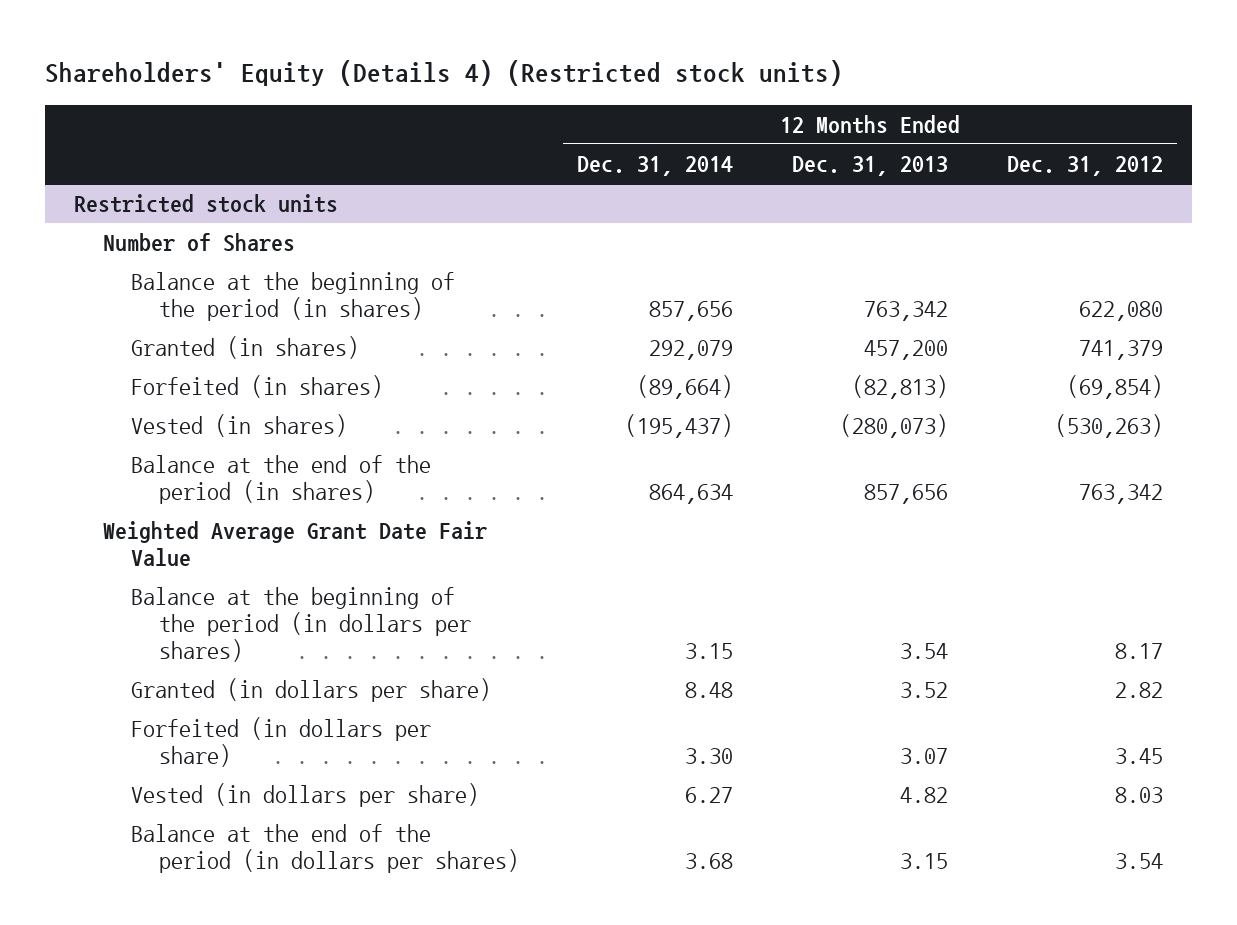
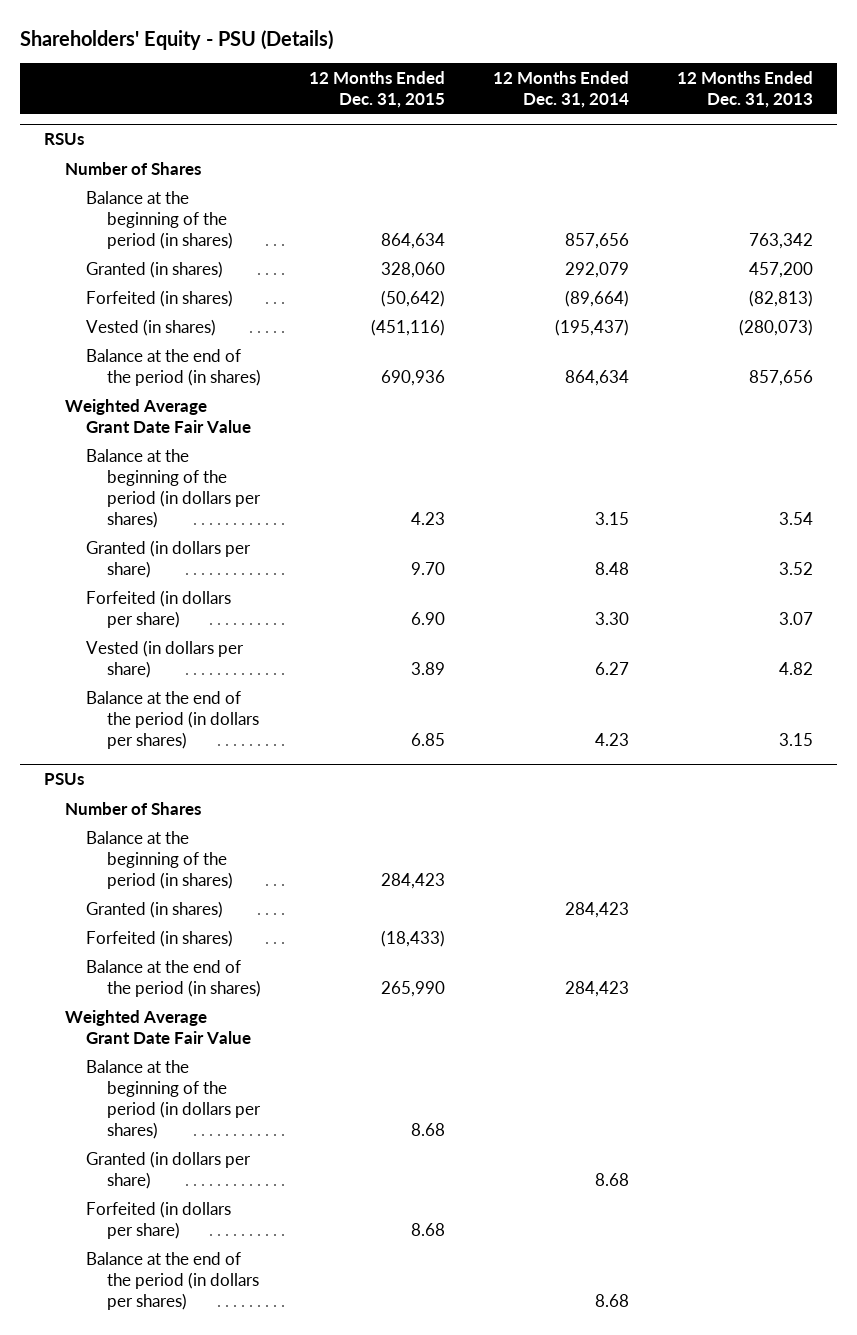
- Shareholders' Equity (Details 4) (Restricted stock units)
+ Shareholders' Equity - PSU (Details)
- | 12 Months Ended Dec. 31, 2014 | 12 Months Ended Dec. 31, 2013 | 12 Months Ended Dec. 31, 2012
+ | 12 Months Ended Dec. 31, 2015 | 12 Months Ended Dec. 31, 2014 | 12 Months Ended Dec. 31, 2013
- Restricted stock units
+ RSUs
- Balance at the end of the period (in dollars per shares) | 3.68 | 3.15 | 3.54
+ Balance at the end of the period (in dollars per shares) | 6.85 | 4.23 | 3.15
+ PSUs
+ Number of Shares
+ Balance at the beginning of the period (in shares) | 284,423 | |
+ Granted (in shares) | | 284,423 |
+ Forfeited (in shares) | (18,433) | |
+ Balance at the end of the period (in shares) | 265,990 | 284,423 |
+ Weighted Average Grant Date Fair Value
+ Balance at the beginning of the period (in dollars per shares) | 8.68 | |
+ Granted (in dollars per share) | | 8.68 |
+ Forfeited (in dollars per share) | 8.68 | |
+ Balance at the end of the period (in dollars per shares) | | 8.68 |

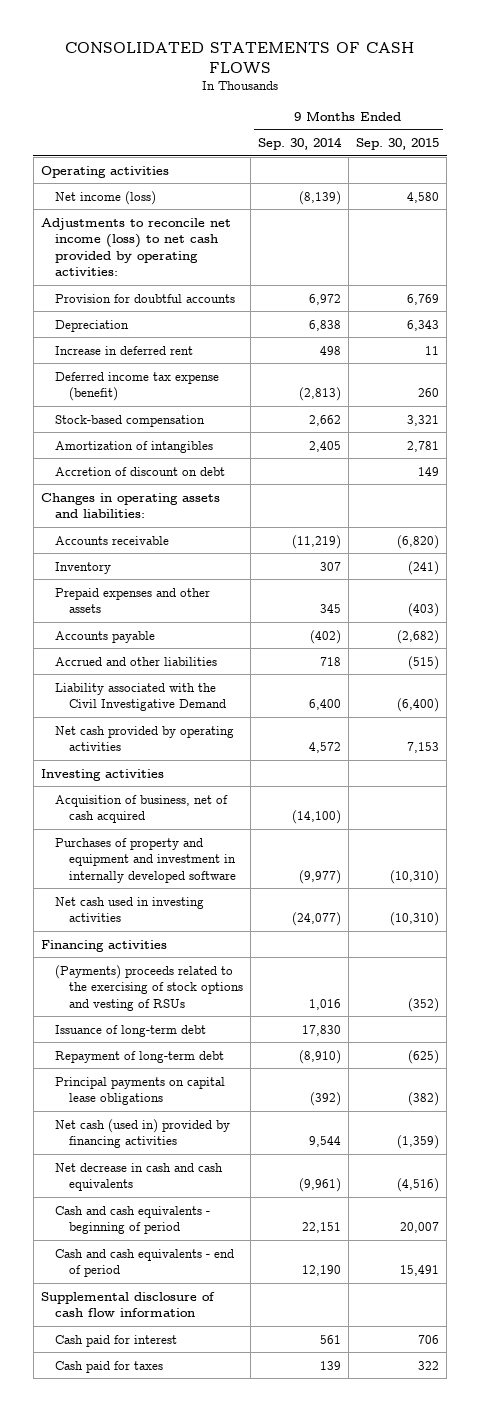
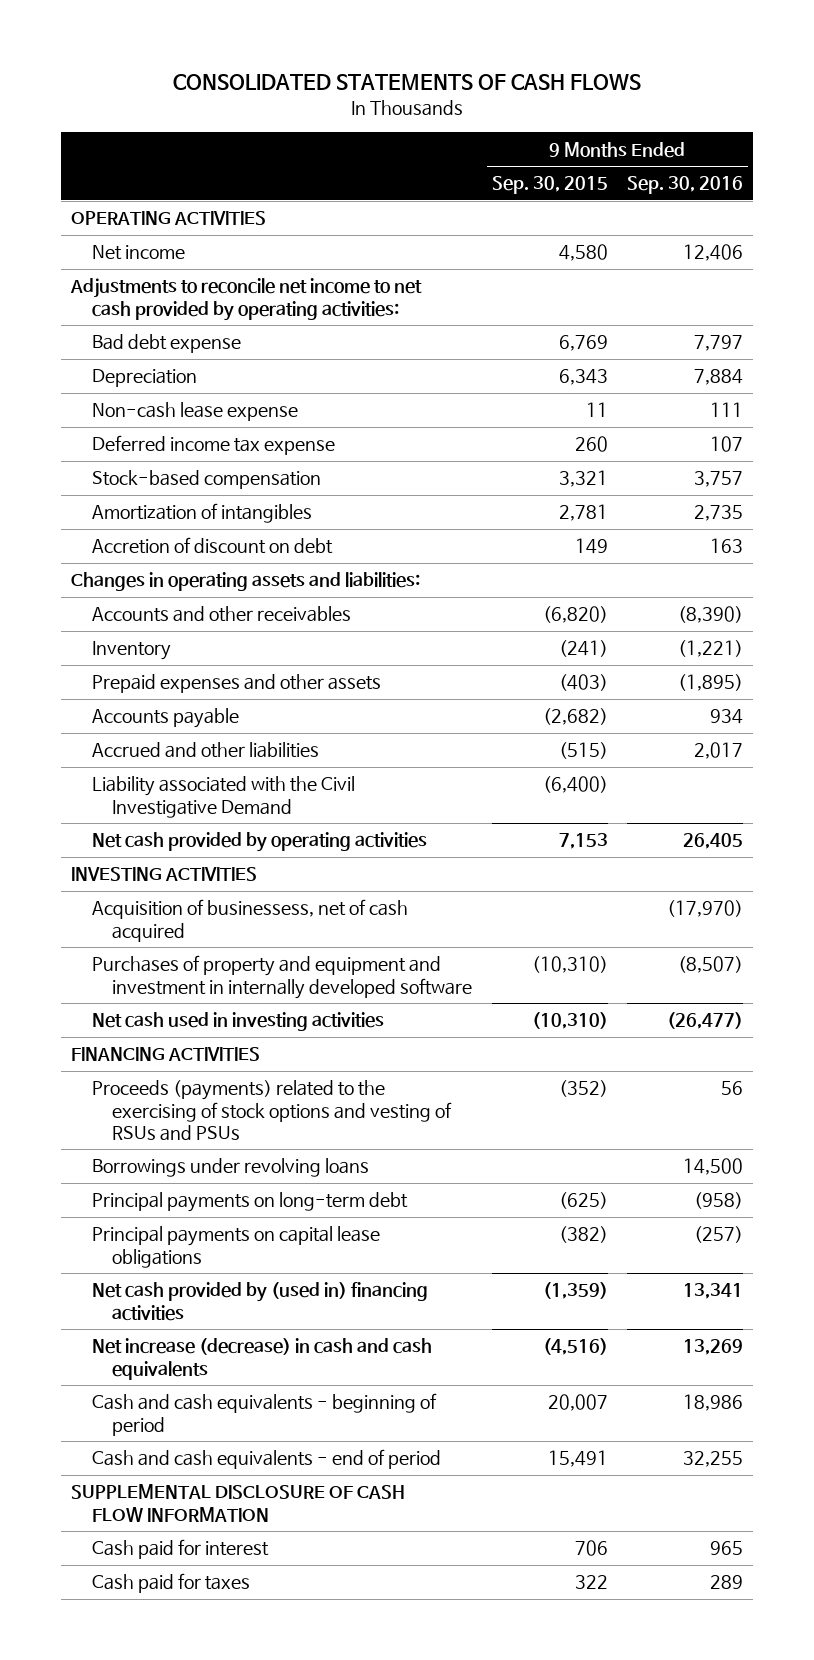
- | 9 Months Ended Sep. 30, 2014 | 9 Months Ended Sep. 30, 2015
+ | 9 Months Ended Sep. 30, 2015 | 9 Months Ended Sep. 30, 2016
- Operating activities
- Net income (loss) | (8,139) | 4,580
- Adjustments to reconcile net income (loss) to net cash provided by operating activities:
- Provision for doubtful accounts | 6,972 | 6,769
+ OPERATING ACTIVITIES
+ Net income | 4,580 | 12,406
+ Adjustments to reconcile net income to net cash provided by operating activities:
+ Bad debt expense | 6,769 | 7,797
- Increase in deferred rent | 498 | 11
- Deferred income tax expense (benefit) | (2,813) | 260
+ Non-cash lease expense | 11 | 111
+ Deferred income tax expense | 260 | 107
- Accounts receivable | (11,219) | (6,820)
+ Accounts and other receivables | (6,820) | (8,390)
- Investing activities
- Acquisition of business, net of cash acquired | (14,100) |
+ INVESTING ACTIVITIES
+ Acquisition of businessess, net of cash acquired | | (17,970)
- Financing activities
- (Payments) proceeds related to the exercising of stock options and vesting of RSUs | 1,016 | (352)
- Issuance of long-term debt | 17,830 |
- Repayment of long-term debt | (8,910) | (625)
+ FINANCING ACTIVITIES
+ Proceeds (payments) related to the exercising of stock options and vesting of RSUs and PSUs | (352) | 56
+ Borrowings under revolving loans | | 14,500
+ Principal payments on long-term debt | (625) | (958)
- Net cash (used in) provided by financing activities | 9,544 | (1,359)
- Net decrease in cash and cash equivalents | (9,961) | (4,516)
+ Net cash provided by (used in) financing activities | (1,359) | 13,341
+ Net increase (decrease) in cash and cash equivalents | (4,516) | 13,269
- Supplemental disclosure of cash flow information
+ SUPPLEMENTAL DISCLOSURE OF CASH FLOW INFORMATION

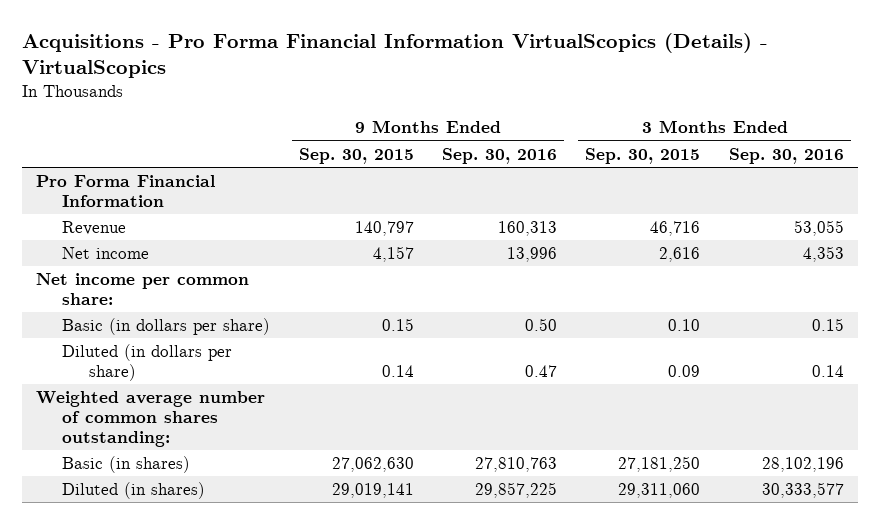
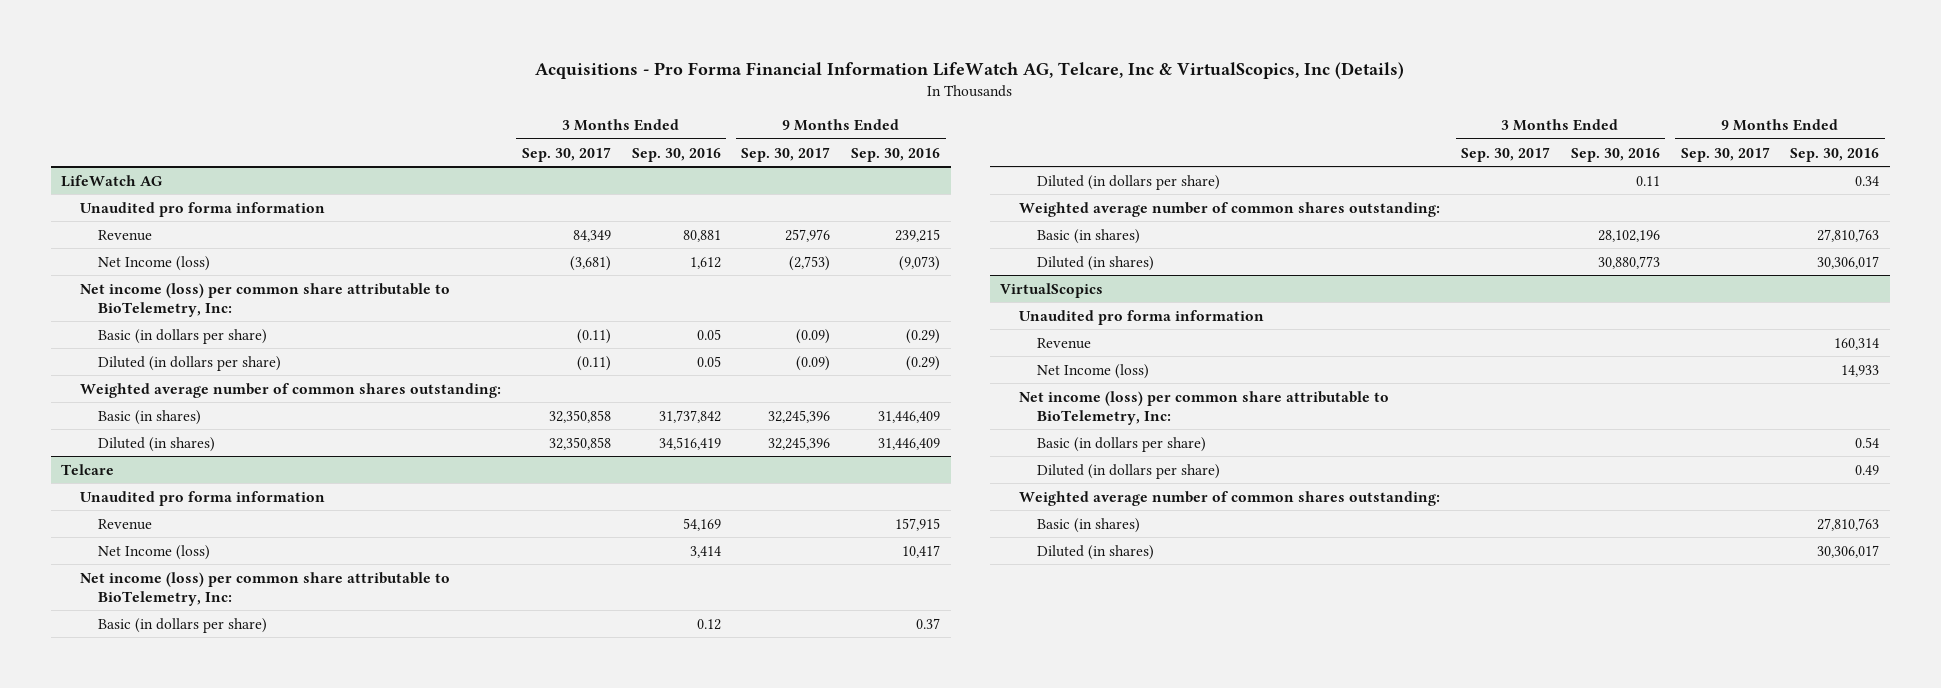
- Acquisitions - Pro Forma Financial Information VirtualScopics (Details) - VirtualScopics
+ Acquisitions - Pro Forma Financial Information LifeWatch AG, Telcare, Inc & VirtualScopics, Inc (Details)
- | 9 Months Ended Sep. 30, 2015 | 9 Months Ended Sep. 30, 2016 | 3 Months Ended Sep. 30, 2015 | 3 Months Ended Sep. 30, 2016
+ | 3 Months Ended Sep. 30, 2017 | 3 Months Ended Sep. 30, 2016 | 9 Months Ended Sep. 30, 2017 | 9 Months Ended Sep. 30, 2016
- Pro Forma Financial Information
- Revenue | 140,797 | 160,313 | 46,716 | 53,055
- Net income | 4,157 | 13,996 | 2,616 | 4,353
- Net income per common share:
- Basic (in dollars per share) | 0.15 | 0.50 | 0.10 | 0.15
- Diluted (in dollars per share) | 0.14 | 0.47 | 0.09 | 0.14
+ LifeWatch AG
+ Unaudited pro forma information
+ Revenue | 84,349 | 80,881 | 257,976 | 239,215
+ Net Income (loss) | (3,681) | 1,612 | (2,753) | (9,073)
+ Net income (loss) per common share attributable to BioTelemetry, Inc:
+ Basic (in dollars per share) | (0.11) | 0.05 | (0.09) | (0.29)
+ Diluted (in dollars per share) | (0.11) | 0.05 | (0.09) | (0.29)
+ Basic (in shares) | 32,350,858 | 31,737,842 | 32,245,396 | 31,446,409
+ Diluted (in shares) | 32,350,858 | 34,516,419 | 32,245,396 | 31,446,409
+ Telcare
+ Unaudited pro forma information
+ Revenue | | 54,169 | | 157,915
+ Net Income (loss) | | 3,414 | | 10,417
+ Net income (loss) per common share attributable to BioTelemetry, Inc:
+ Basic (in dollars per share) | | 0.12 | | 0.37
+ Diluted (in dollars per share) | | 0.11 | | 0.34
+ Weighted average number of common shares outstanding:
- Diluted (in shares) | 29,019,141 | 29,857,225 | 29,311,060 | 30,333,577
+ Diluted (in shares) | | 30,880,773 | | 30,306,017
+ VirtualScopics
+ Unaudited pro forma information
+ Revenue | | | | 160,314
+ Net Income (loss) | | | | 14,933
+ Net income (loss) per common share attributable to BioTelemetry, Inc:
+ Basic (in dollars per share) | | | | 0.54
+ Diluted (in dollars per share) | | | | 0.49
+ Weighted average number of common shares outstanding:
+ Basic (in shares) | | | | 27,810,763
+ Diluted (in shares) | | | | 30,306,017

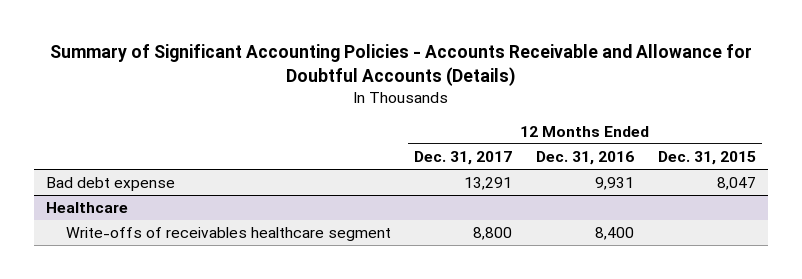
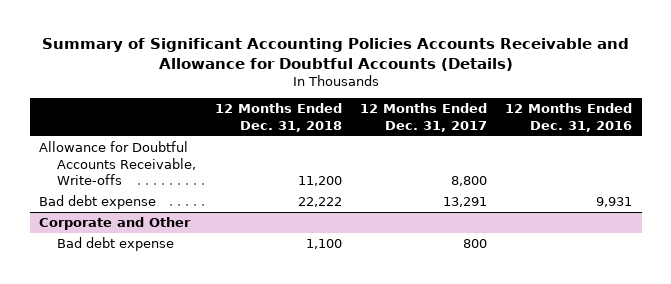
- Summary of Significant Accounting Policies - Accounts Receivable and Allowance for Doubtful Accounts (Details)
+ Summary of Significant Accounting Policies Accounts Receivable and Allowance for Doubtful Accounts (Details)
- | 12 Months Ended Dec. 31, 2017 | 12 Months Ended Dec. 31, 2016 | 12 Months Ended Dec. 31, 2015
+ | 12 Months Ended Dec. 31, 2018 | 12 Months Ended Dec. 31, 2017 | 12 Months Ended Dec. 31, 2016
+ Allowance for Doubtful Accounts Receivable, Write-offs | 11,200 | 8,800 |
- Healthcare
- Write-offs of receivables healthcare segment | 8,800 | 8,400 |
+ Corporate and Other
+ Bad debt expense | 1,100 | 800 |

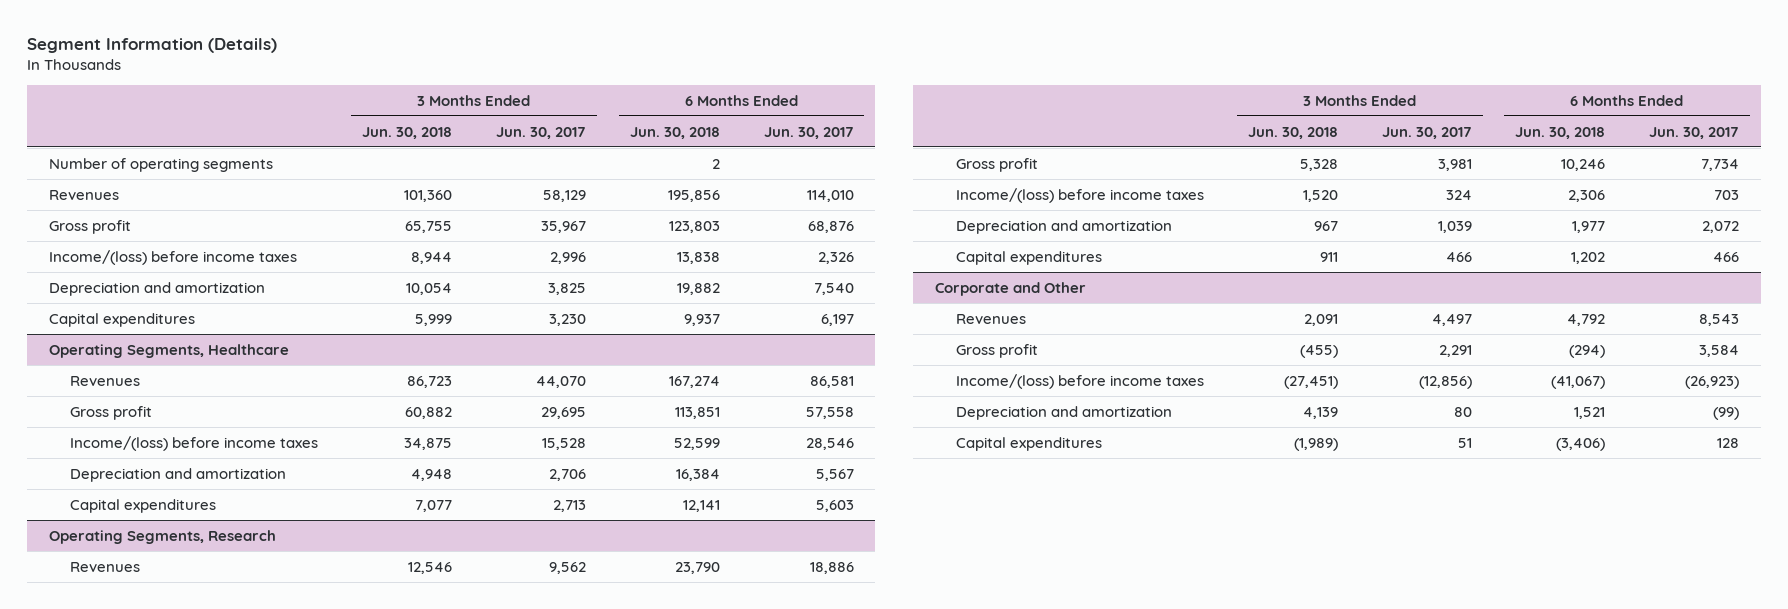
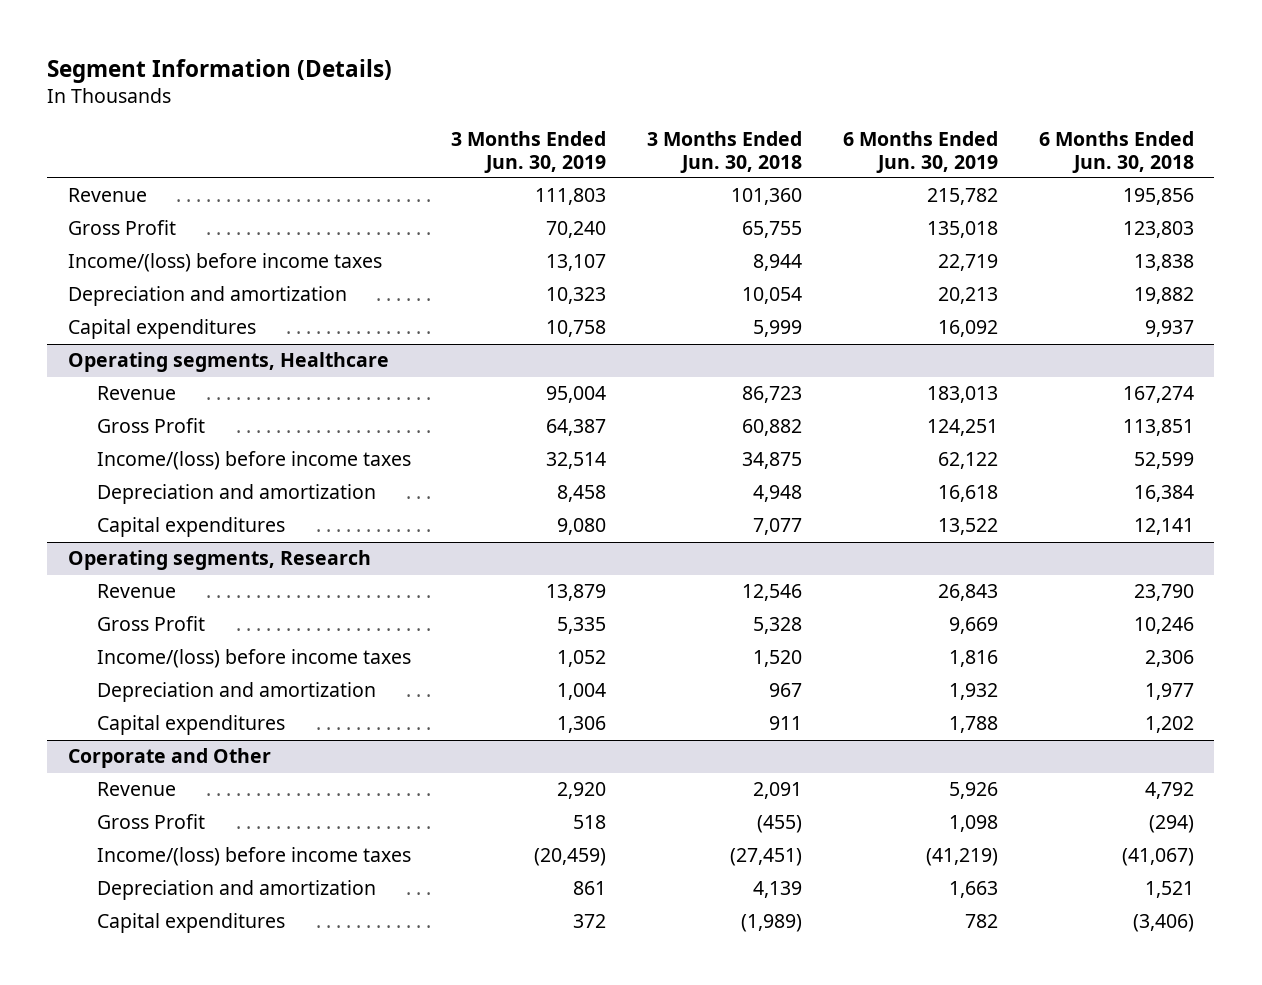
- | 3 Months Ended Jun. 30, 2018 | 3 Months Ended Jun. 30, 2017 | 6 Months Ended Jun. 30, 2018 | 6 Months Ended Jun. 30, 2017
+ | 3 Months Ended Jun. 30, 2019 | 3 Months Ended Jun. 30, 2018 | 6 Months Ended Jun. 30, 2019 | 6 Months Ended Jun. 30, 2018
- Number of operating segments | | | 2 |
- Revenues | 101,360 | 58,129 | 195,856 | 114,010
- Gross profit | 65,755 | 35,967 | 123,803 | 68,876
+ Revenue | 111,803 | 101,360 | 215,782 | 195,856
+ Gross Profit | 70,240 | 65,755 | 135,018 | 123,803
- Operating Segments, Healthcare
- Revenues | 86,723 | 44,070 | 167,274 | 86,581
- Gross profit | 60,882 | 29,695 | 113,851 | 57,558
+ Operating segments, Healthcare
+ Revenue | 95,004 | 86,723 | 183,013 | 167,274
+ Gross Profit | 64,387 | 60,882 | 124,251 | 113,851
- Operating Segments, Research
- Revenues | 12,546 | 9,562 | 23,790 | 18,886
- Gross profit | 5,328 | 3,981 | 10,246 | 7,734
+ Operating segments, Research
+ Revenue | 13,879 | 12,546 | 26,843 | 23,790
+ Gross Profit | 5,335 | 5,328 | 9,669 | 10,246
@ Corporate and Other
- Revenues | 2,091 | 4,497 | 4,792 | 8,543
- Gross profit | (455) | 2,291 | (294) | 3,584
+ Revenue | 2,920 | 2,091 | 5,926 | 4,792
+ Gross Profit | 518 | (455) | 1,098 | (294)

